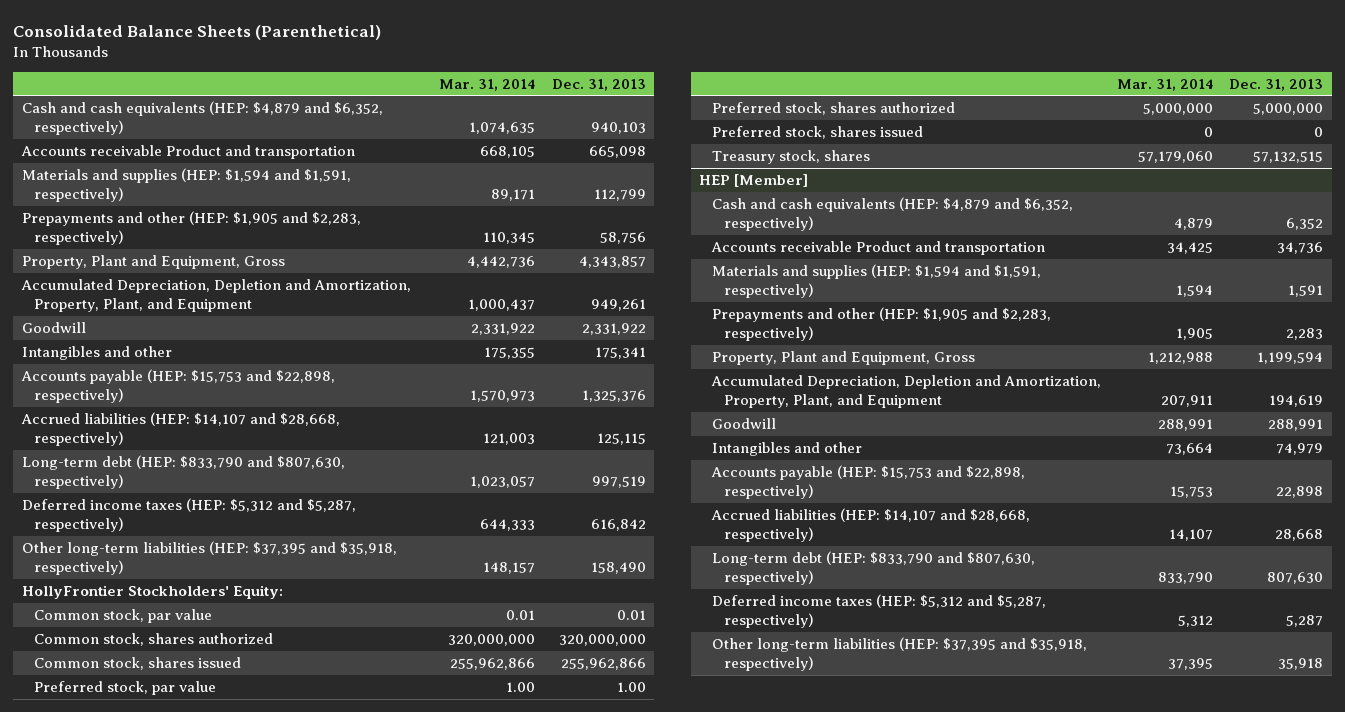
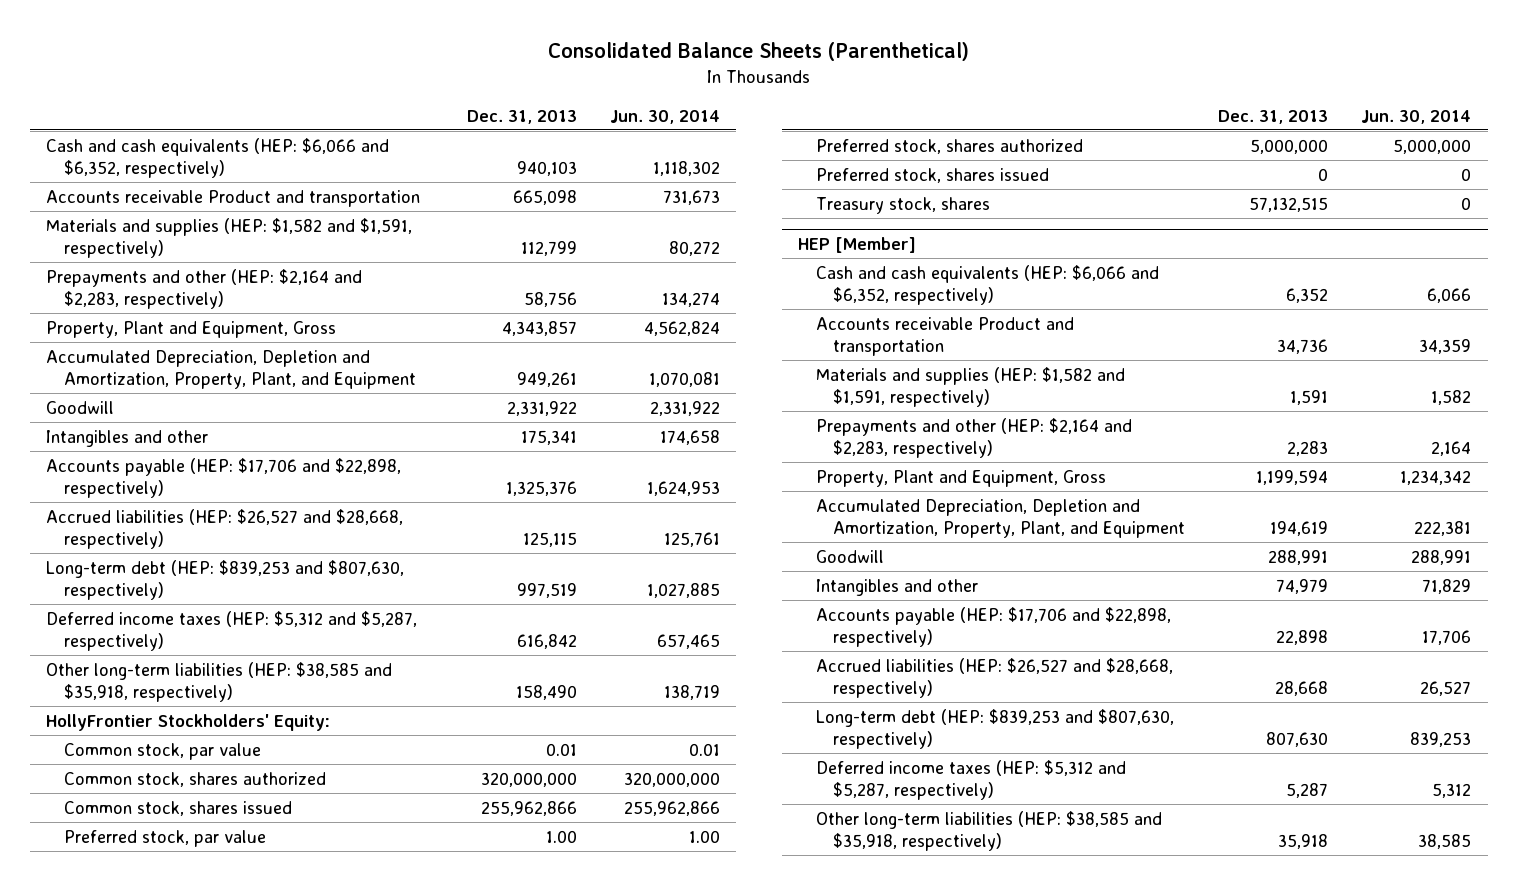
- | Mar. 31, 2014 | Dec. 31, 2013
+ | Dec. 31, 2013 | Jun. 30, 2014
- Cash and cash equivalents (HEP: $4,879 and $6,352, respectively) | 1,074,635 | 940,103
+ Cash and cash equivalents (HEP: $6,066 and $6,352, respectively) | 940,103 | 1,118,302
- Materials and supplies (HEP: $1,594 and $1,591, respectively) | 89,171 | 112,799
- Prepayments and other (HEP: $1,905 and $2,283, respectively) | 110,345 | 58,756
+ Materials and supplies (HEP: $1,582 and $1,591, respectively) | 112,799 | 80,272
+ Prepayments and other (HEP: $2,164 and $2,283, respectively) | 58,756 | 134,274
- Accounts payable (HEP: $15,753 and $22,898, respectively) | 1,570,973 | 1,325,376
- Accrued liabilities (HEP: $14,107 and $28,668, respectively) | 121,003 | 125,115
- Long-term debt (HEP: $833,790 and $807,630, respectively) | 1,023,057 | 997,519
+ Accounts payable (HEP: $17,706 and $22,898, respectively) | 1,325,376 | 1,624,953
+ Accrued liabilities (HEP: $26,527 and $28,668, respectively) | 125,115 | 125,761
+ Long-term debt (HEP: $839,253 and $807,630, respectively) | 997,519 | 1,027,885
- Other long-term liabilities (HEP: $37,395 and $35,918, respectively) | 148,157 | 158,490
+ Other long-term liabilities (HEP: $38,585 and $35,918, respectively) | 158,490 | 138,719
@ HEP [Member]
- Cash and cash equivalents (HEP: $4,879 and $6,352, respectively) | 4,879 | 6,352
+ Cash and cash equivalents (HEP: $6,066 and $6,352, respectively) | 6,352 | 6,066
- Materials and supplies (HEP: $1,594 and $1,591, respectively) | 1,594 | 1,591
- Prepayments and other (HEP: $1,905 and $2,283, respectively) | 1,905 | 2,283
+ Materials and supplies (HEP: $1,582 and $1,591, respectively) | 1,591 | 1,582
+ Prepayments and other (HEP: $2,164 and $2,283, respectively) | 2,283 | 2,164
- Accounts payable (HEP: $15,753 and $22,898, respectively) | 15,753 | 22,898
- Accrued liabilities (HEP: $14,107 and $28,668, respectively) | 14,107 | 28,668
- Long-term debt (HEP: $833,790 and $807,630, respectively) | 833,790 | 807,630
+ Accounts payable (HEP: $17,706 and $22,898, respectively) | 22,898 | 17,706
+ Accrued liabilities (HEP: $26,527 and $28,668, respectively) | 28,668 | 26,527
+ Long-term debt (HEP: $839,253 and $807,630, respectively) | 807,630 | 839,253
- Other long-term liabilities (HEP: $37,395 and $35,918, respectively) | 37,395 | 35,918
+ Other long-term liabilities (HEP: $38,585 and $35,918, respectively) | 35,918 | 38,585

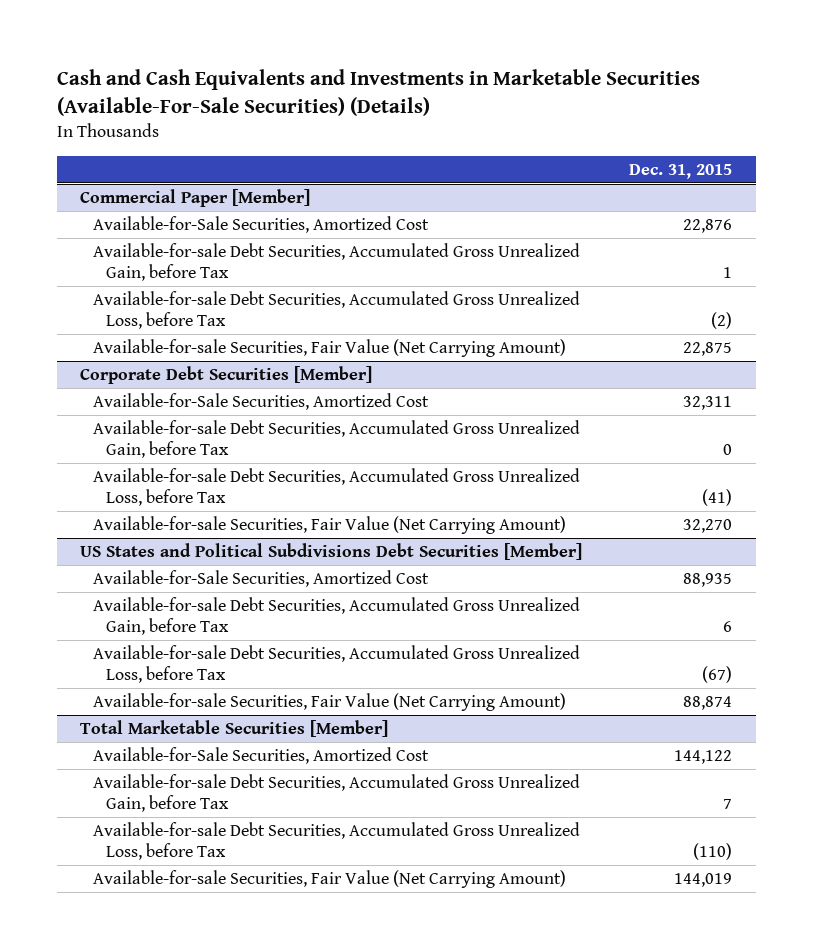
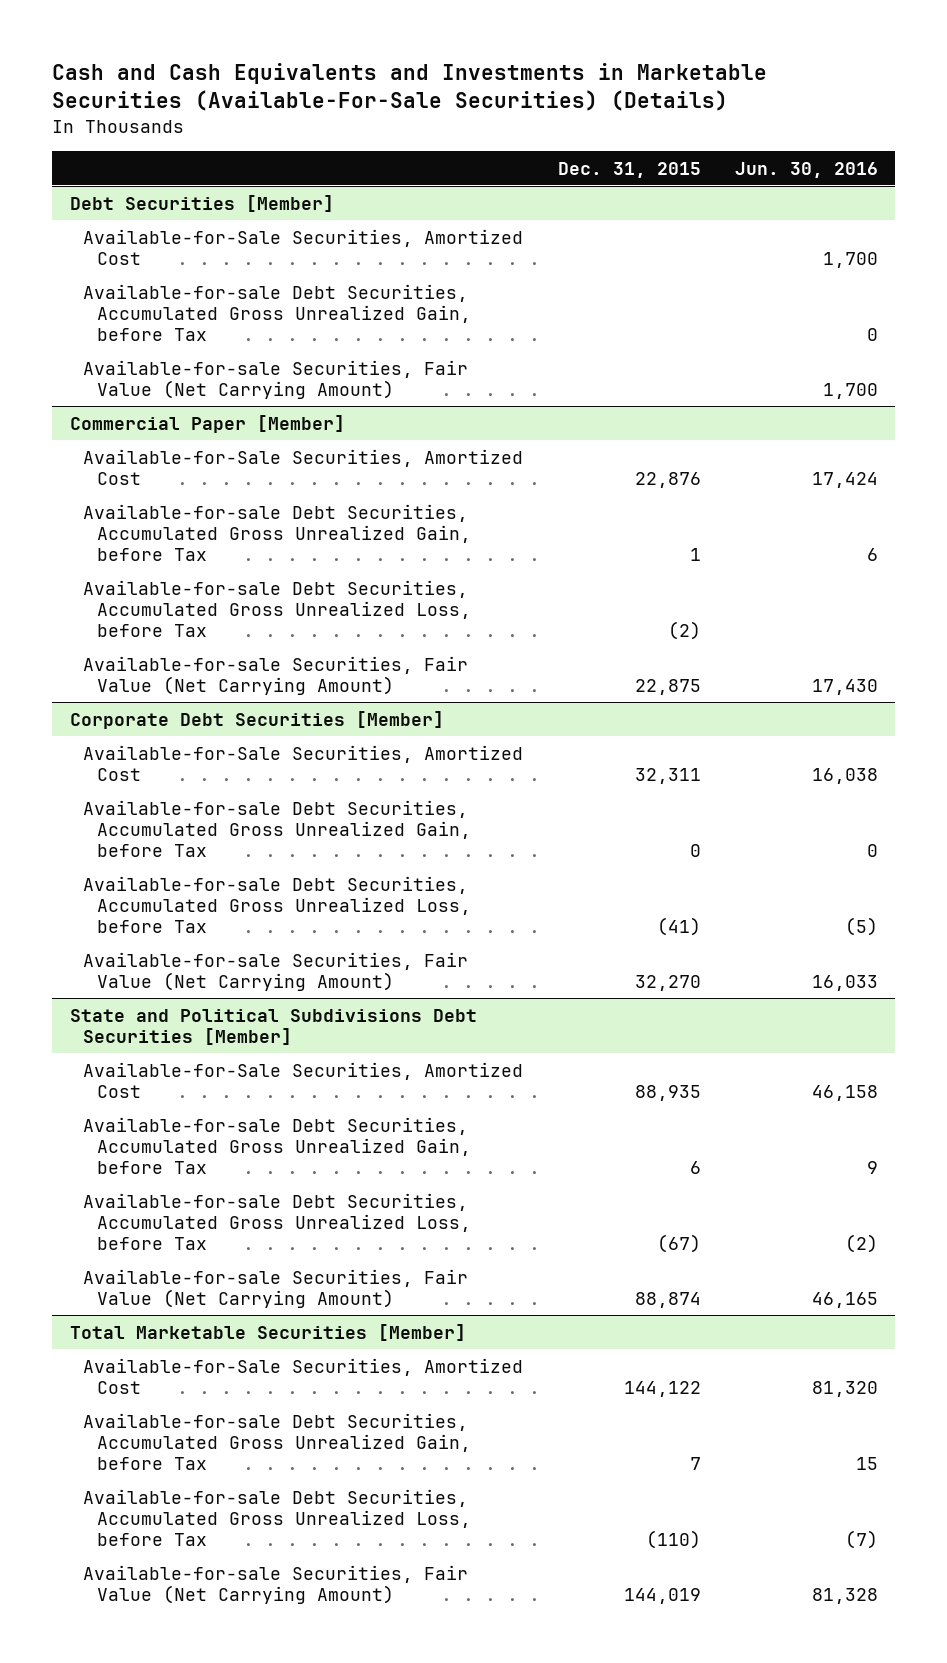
- | Dec. 31, 2015
+ | Dec. 31, 2015 | Jun. 30, 2016
+ Debt Securities [Member]
+ Available-for-Sale Securities, Amortized Cost | | 1,700
+ Available-for-sale Debt Securities, Accumulated Gross Unrealized Gain, before Tax | | 0
+ Available-for-sale Securities, Fair Value (Net Carrying Amount) | | 1,700
- US States and Political Subdivisions Debt Securities [Member]
+ State and Political Subdivisions Debt Securities [Member]

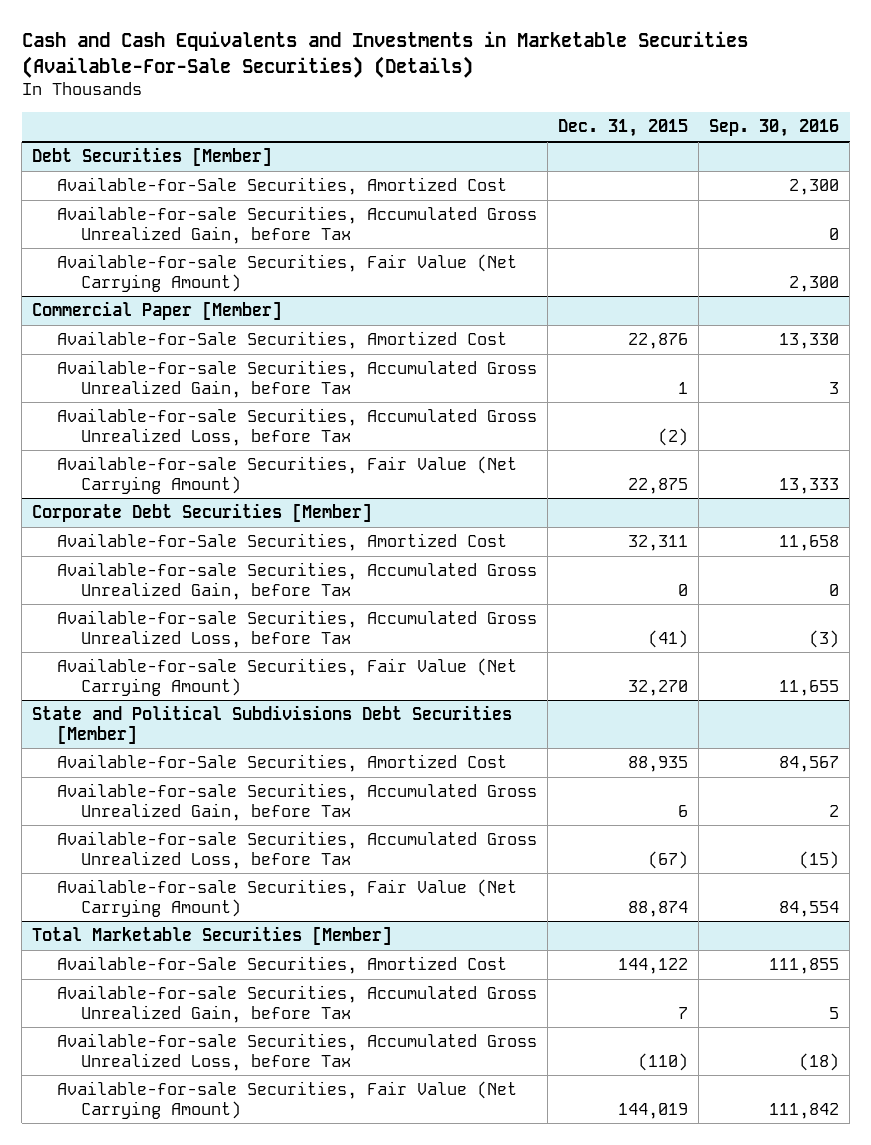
- | Dec. 31, 2015 | Jun. 30, 2016
+ | Dec. 31, 2015 | Sep. 30, 2016
@ Debt Securities [Member]
- Available-for-sale Debt Securities, Accumulated Gross Unrealized Gain, before Tax | | 0
+ Available-for-sale Securities, Accumulated Gross Unrealized Gain, before Tax | | 0
@ Commercial Paper [Member]
- Available-for-sale Debt Securities, Accumulated Gross Unrealized Gain, before Tax | 1 | 6
- Available-for-sale Debt Securities, Accumulated Gross Unrealized Loss, before Tax | (2) |
+ Available-for-sale Securities, Accumulated Gross Unrealized Gain, before Tax | 1 | 3
+ Available-for-sale Securities, Accumulated Gross Unrealized Loss, before Tax | (2) |
@ Corporate Debt Securities [Member]
- Available-for-sale Debt Securities, Accumulated Gross Unrealized Gain, before Tax | 0 | 0
- Available-for-sale Debt Securities, Accumulated Gross Unrealized Loss, before Tax | (41) | (5)
+ Available-for-sale Securities, Accumulated Gross Unrealized Gain, before Tax | 0 | 0
+ Available-for-sale Securities, Accumulated Gross Unrealized Loss, before Tax | (41) | (3)
@ State and Political Subdivisions Debt Securities [Member]
- Available-for-sale Debt Securities, Accumulated Gross Unrealized Gain, before Tax | 6 | 9
- Available-for-sale Debt Securities, Accumulated Gross Unrealized Loss, before Tax | (67) | (2)
+ Available-for-sale Securities, Accumulated Gross Unrealized Gain, before Tax | 6 | 2
+ Available-for-sale Securities, Accumulated Gross Unrealized Loss, before Tax | (67) | (15)
@ Total Marketable Securities [Member]
- Available-for-sale Debt Securities, Accumulated Gross Unrealized Gain, before Tax | 7 | 15
- Available-for-sale Debt Securities, Accumulated Gross Unrealized Loss, before Tax | (110) | (7)
+ Available-for-sale Securities, Accumulated Gross Unrealized Gain, before Tax | 7 | 5
+ Available-for-sale Securities, Accumulated Gross Unrealized Loss, before Tax | (110) | (18)

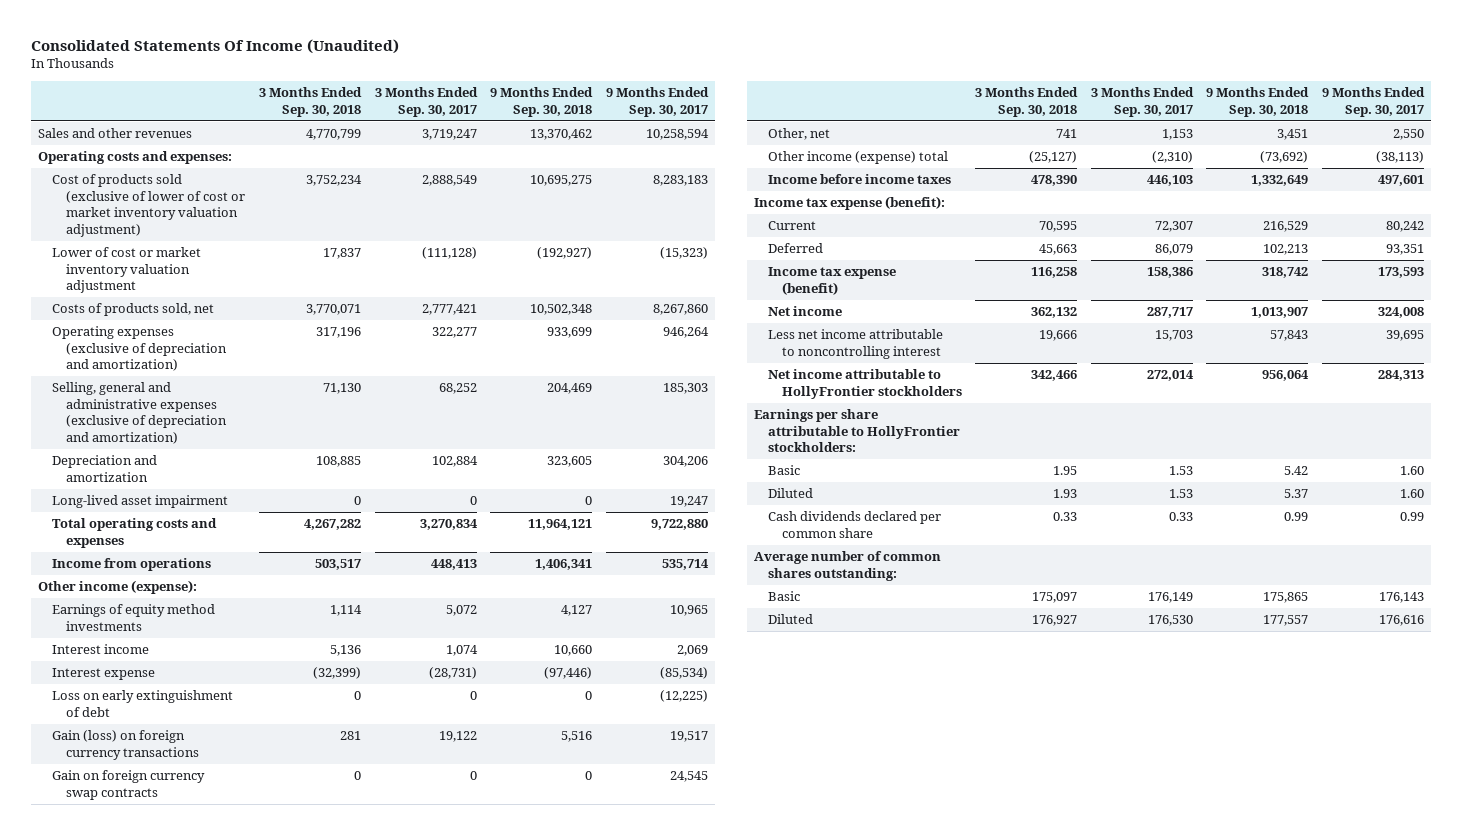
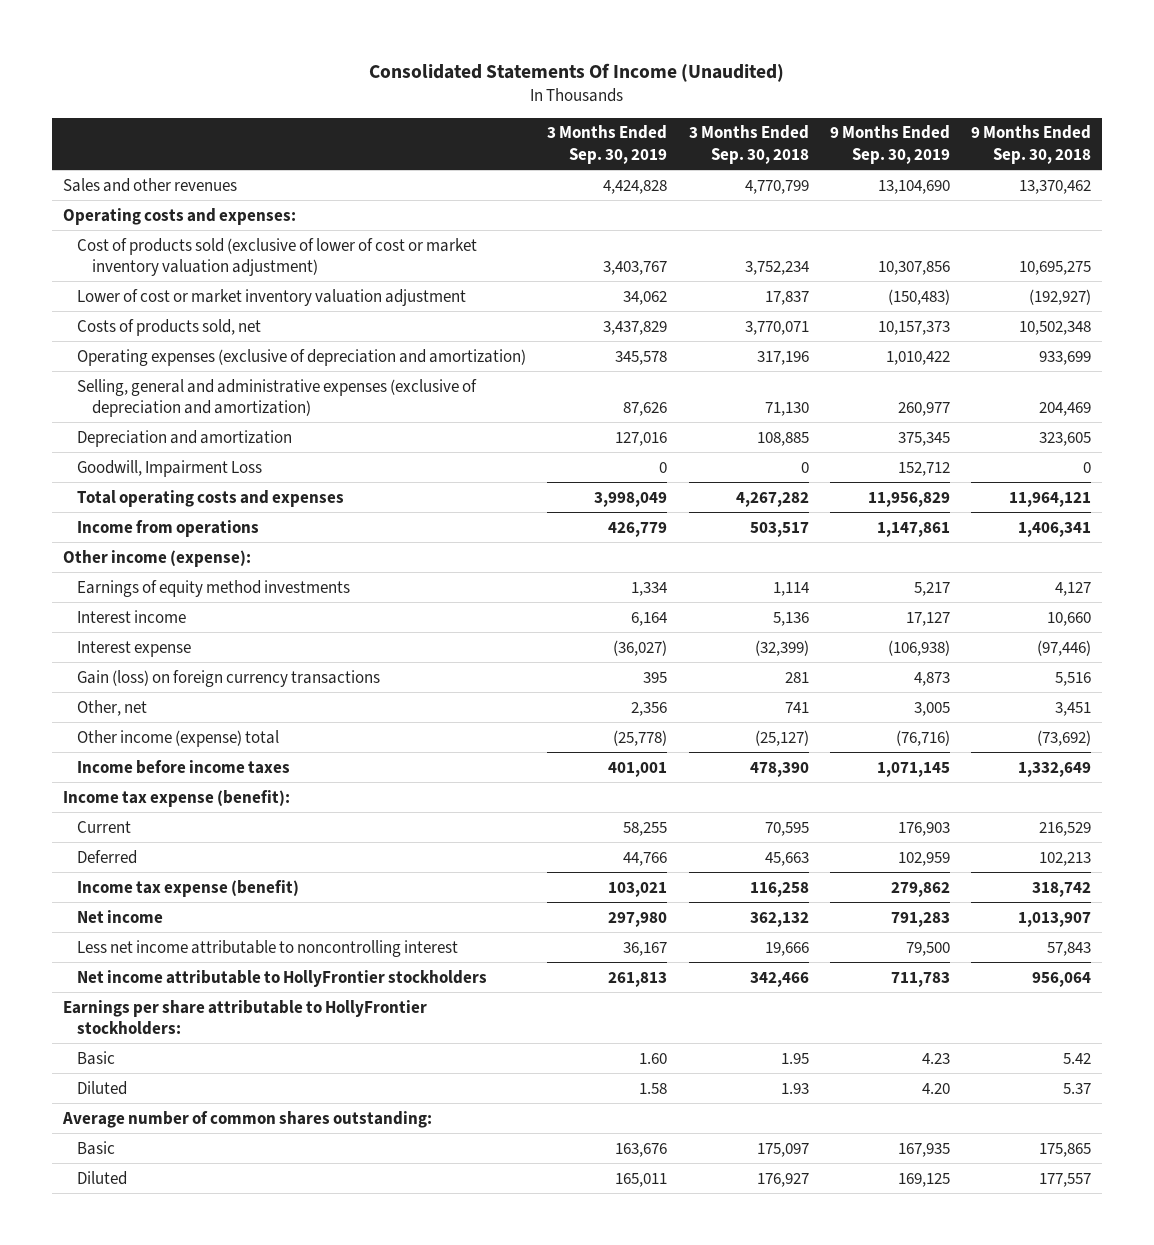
- | 3 Months Ended Sep. 30, 2018 | 3 Months Ended Sep. 30, 2017 | 9 Months Ended Sep. 30, 2018 | 9 Months Ended Sep. 30, 2017
+ | 3 Months Ended Sep. 30, 2019 | 3 Months Ended Sep. 30, 2018 | 9 Months Ended Sep. 30, 2019 | 9 Months Ended Sep. 30, 2018
- Long-lived asset impairment | 0 | 0 | 0 | 19,247
+ Goodwill, Impairment Loss | 0 | 0 | 152,712 | 0
- Loss on early extinguishment of debt | 0 | 0 | 0 | (12,225)
- Gain on foreign currency swap contracts | 0 | 0 | 0 | 24,545
- Cash dividends declared per common share | 0.33 | 0.33 | 0.99 | 0.99

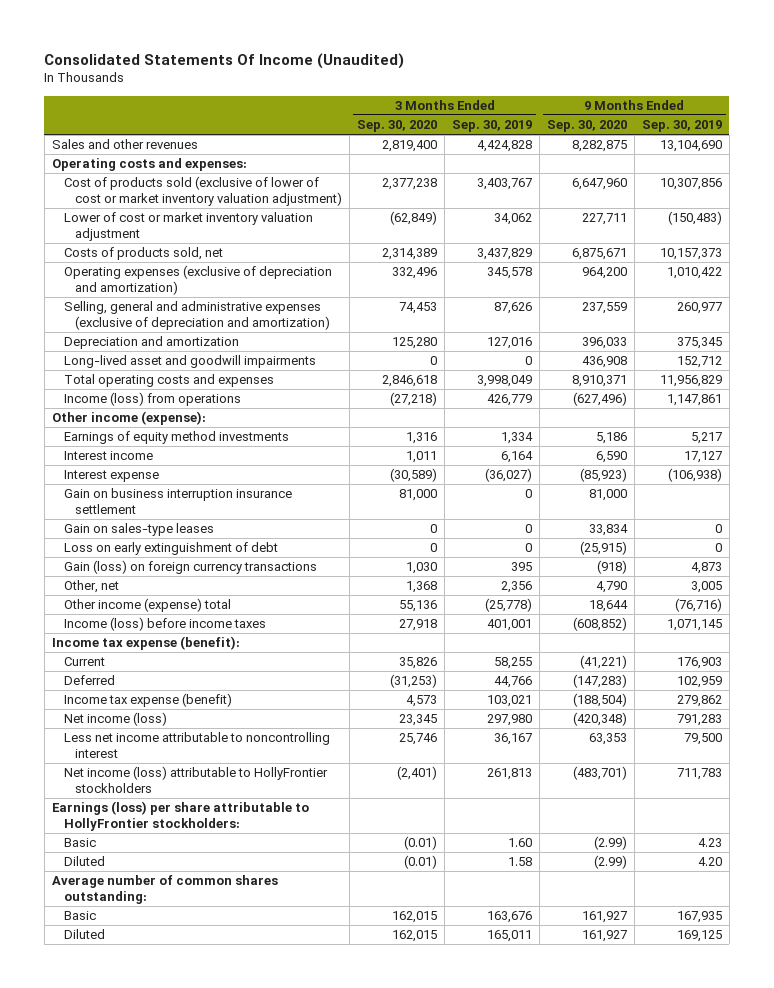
- | 3 Months Ended Sep. 30, 2019 | 3 Months Ended Sep. 30, 2018 | 9 Months Ended Sep. 30, 2019 | 9 Months Ended Sep. 30, 2018
+ | 3 Months Ended Sep. 30, 2020 | 3 Months Ended Sep. 30, 2019 | 9 Months Ended Sep. 30, 2020 | 9 Months Ended Sep. 30, 2019
- Goodwill, Impairment Loss | 0 | 0 | 152,712 | 0
+ Long-lived asset and goodwill impairments | 0 | 0 | 436,908 | 152,712
- Income from operations | 426,779 | 503,517 | 1,147,861 | 1,406,341
+ Income (loss) from operations | (27,218) | 426,779 | (627,496) | 1,147,861
+ Gain on business interruption insurance settlement | 81,000 | 0 | 81,000 |
+ Gain on sales-type leases | 0 | 0 | 33,834 | 0
+ Loss on early extinguishment of debt | 0 | 0 | (25,915) | 0
- Income before income taxes | 401,001 | 478,390 | 1,071,145 | 1,332,649
+ Income (loss) before income taxes | 27,918 | 401,001 | (608,852) | 1,071,145
- Net income | 297,980 | 362,132 | 791,283 | 1,013,907
+ Net income (loss) | 23,345 | 297,980 | (420,348) | 791,283
- Net income attributable to HollyFrontier stockholders | 261,813 | 342,466 | 711,783 | 956,064
- Earnings per share attributable to HollyFrontier stockholders:
+ Net income (loss) attributable to HollyFrontier stockholders | (2,401) | 261,813 | (483,701) | 711,783
+ Earnings (loss) per share attributable to HollyFrontier stockholders:

